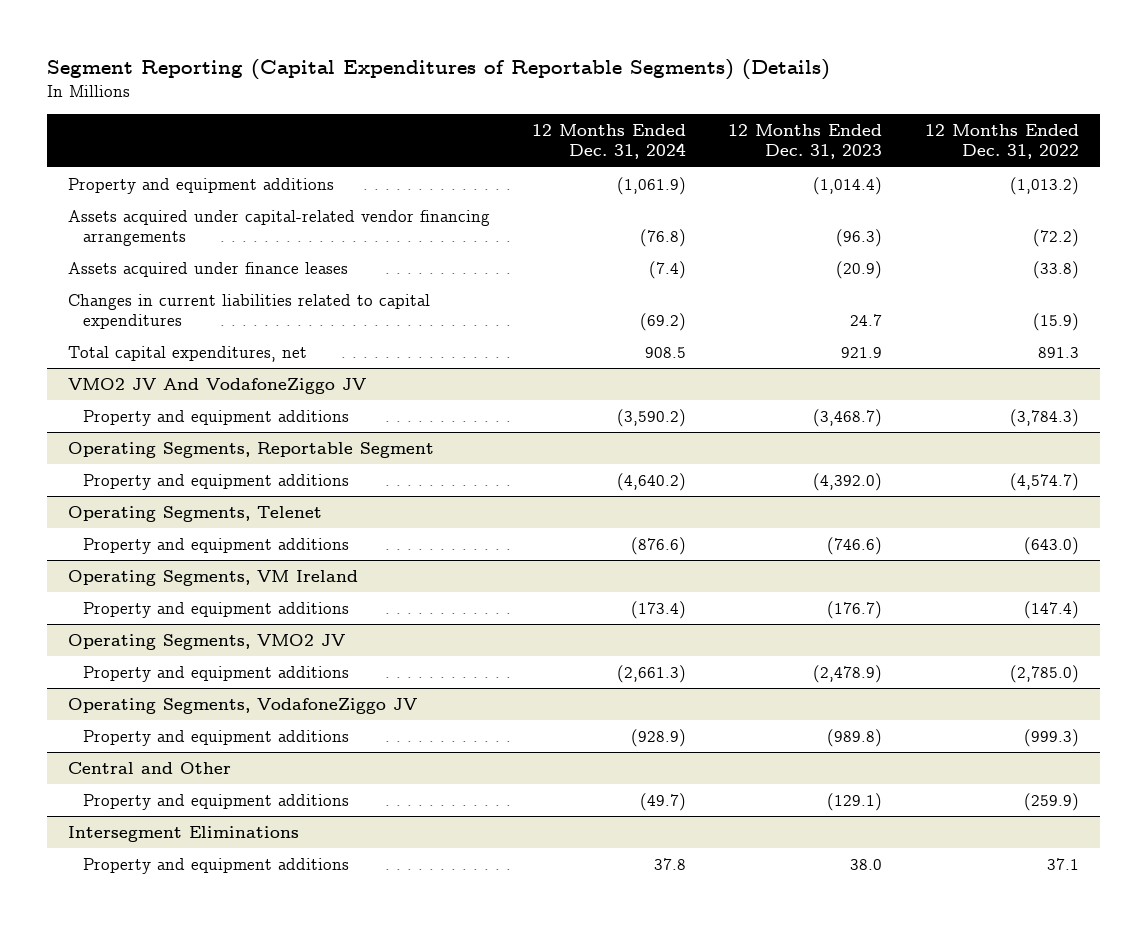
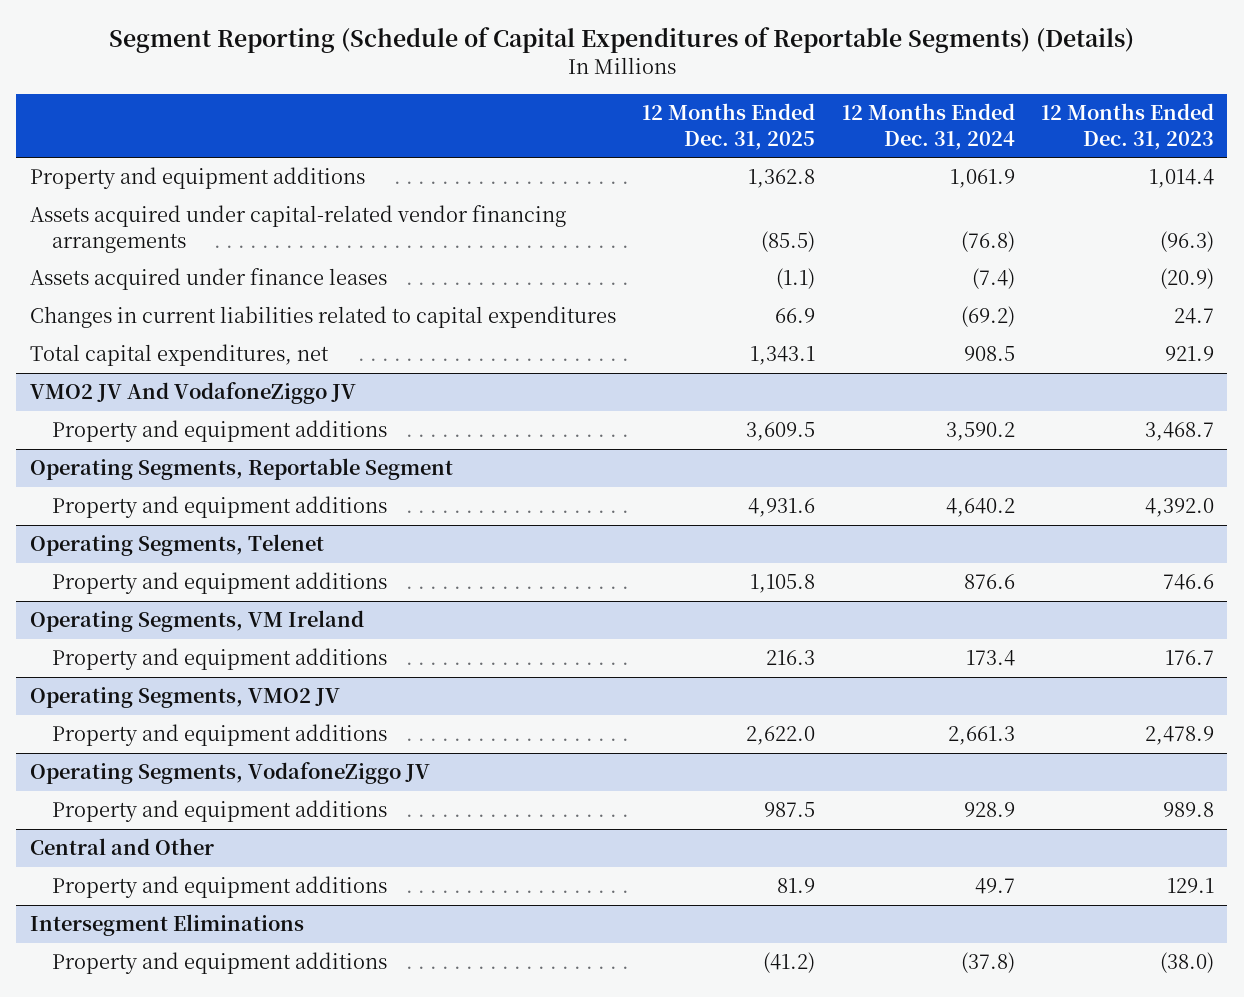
- Segment Reporting (Capital Expenditures of Reportable Segments) (Details)
+ Segment Reporting (Schedule of Capital Expenditures of Reportable Segments) (Details)
- | 12 Months Ended Dec. 31, 2024 | 12 Months Ended Dec. 31, 2023 | 12 Months Ended Dec. 31, 2022
+ | 12 Months Ended Dec. 31, 2025 | 12 Months Ended Dec. 31, 2024 | 12 Months Ended Dec. 31, 2023
- Property and equipment additions | (1,061.9) | (1,014.4) | (1,013.2)
+ Property and equipment additions | 1,362.8 | 1,061.9 | 1,014.4
@ VMO2 JV And VodafoneZiggo JV
- Property and equipment additions | (3,590.2) | (3,468.7) | (3,784.3)
+ Property and equipment additions | 3,609.5 | 3,590.2 | 3,468.7
@ Operating Segments, Reportable Segment
- Property and equipment additions | (4,640.2) | (4,392.0) | (4,574.7)
+ Property and equipment additions | 4,931.6 | 4,640.2 | 4,392.0
@ Operating Segments, Telenet
- Property and equipment additions | (876.6) | (746.6) | (643.0)
+ Property and equipment additions | 1,105.8 | 876.6 | 746.6
@ Operating Segments, VM Ireland
- Property and equipment additions | (173.4) | (176.7) | (147.4)
+ Property and equipment additions | 216.3 | 173.4 | 176.7
@ Operating Segments, VMO2 JV
- Property and equipment additions | (2,661.3) | (2,478.9) | (2,785.0)
+ Property and equipment additions | 2,622.0 | 2,661.3 | 2,478.9
@ Operating Segments, VodafoneZiggo JV
- Property and equipment additions | (928.9) | (989.8) | (999.3)
+ Property and equipment additions | 987.5 | 928.9 | 989.8
@ Central and Other
- Property and equipment additions | (49.7) | (129.1) | (259.9)
+ Property and equipment additions | 81.9 | 49.7 | 129.1
@ Intersegment Eliminations
- Property and equipment additions | 37.8 | 38.0 | 37.1
+ Property and equipment additions | (41.2) | (37.8) | (38.0)

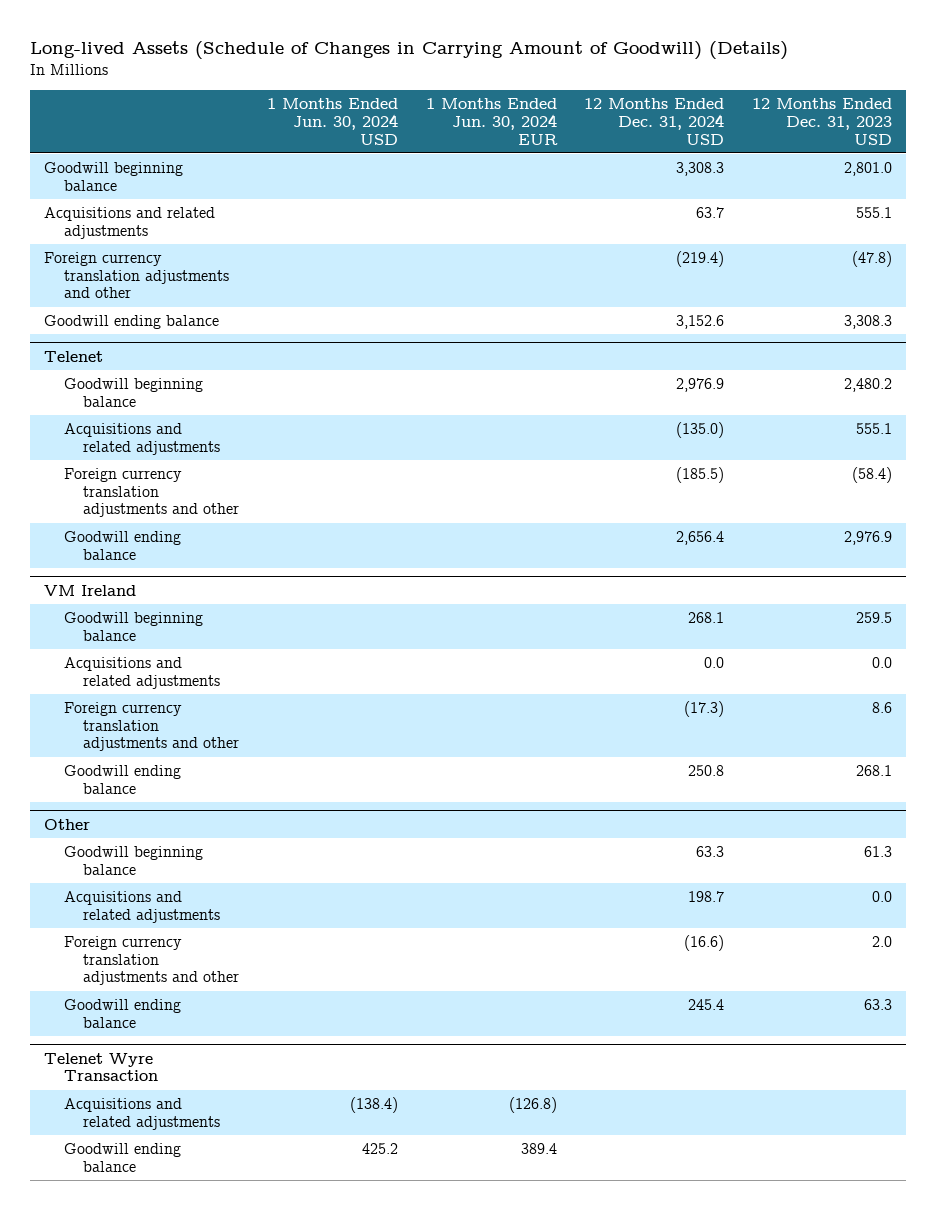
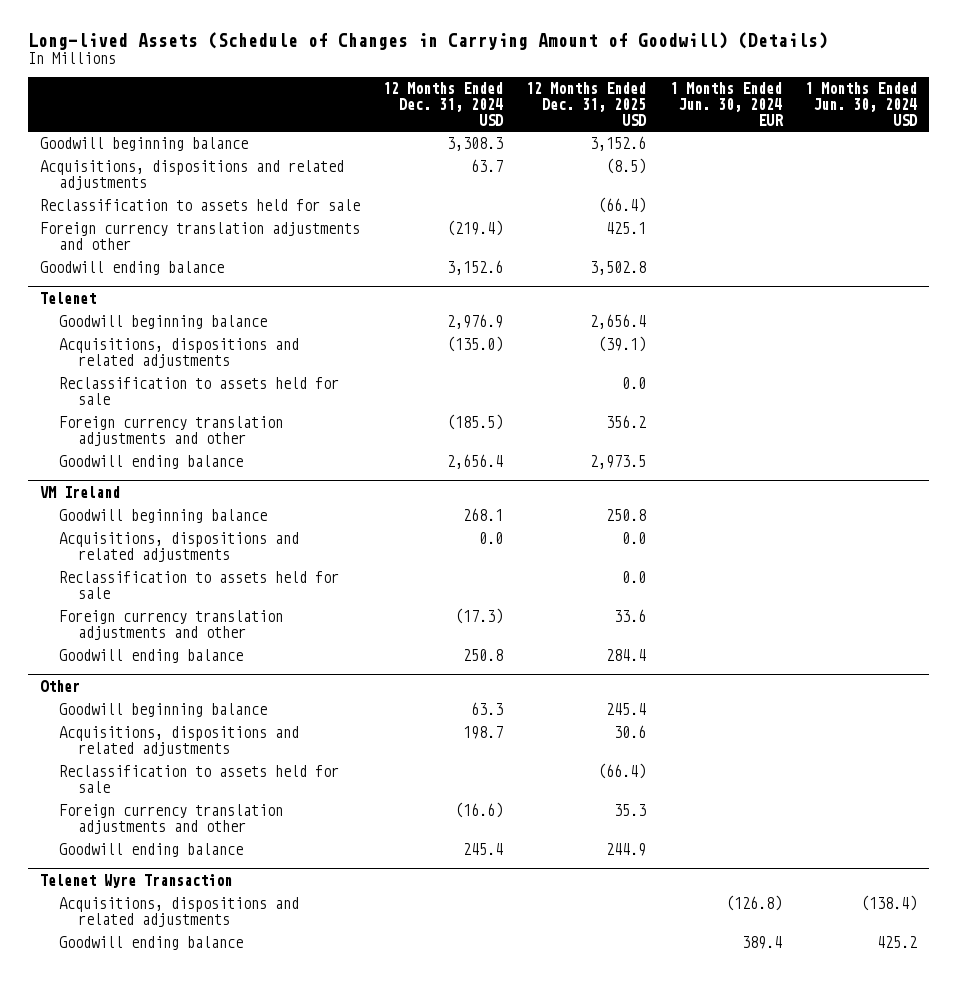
- | 1 Months Ended Jun. 30, 2024 USD | 1 Months Ended Jun. 30, 2024 EUR | 12 Months Ended Dec. 31, 2024 USD | 12 Months Ended Dec. 31, 2023 USD
+ | 12 Months Ended Dec. 31, 2024 USD | 12 Months Ended Dec. 31, 2025 USD | 1 Months Ended Jun. 30, 2024 EUR | 1 Months Ended Jun. 30, 2024 USD
- Acquisitions and related adjustments | | | 63.7 | 555.1
+ Acquisitions, dispositions and related adjustments | 63.7 | (8.5) | |
+ Reclassification to assets held for sale | | (66.4) | |
@ Telenet
- Acquisitions and related adjustments | | | (135.0) | 555.1
+ Acquisitions, dispositions and related adjustments | (135.0) | (39.1) | |
+ Reclassification to assets held for sale | | 0.0 | |
@ VM Ireland
- Acquisitions and related adjustments | | | 0.0 | 0.0
+ Acquisitions, dispositions and related adjustments | 0.0 | 0.0 | |
+ Reclassification to assets held for sale | | 0.0 | |
@ Other
- Acquisitions and related adjustments | | | 198.7 | 0.0
+ Acquisitions, dispositions and related adjustments | 198.7 | 30.6 | |
+ Reclassification to assets held for sale | | (66.4) | |
@ Telenet Wyre Transaction
- Acquisitions and related adjustments | (138.4) | (126.8) | |
+ Acquisitions, dispositions and related adjustments | | | (126.8) | (138.4)

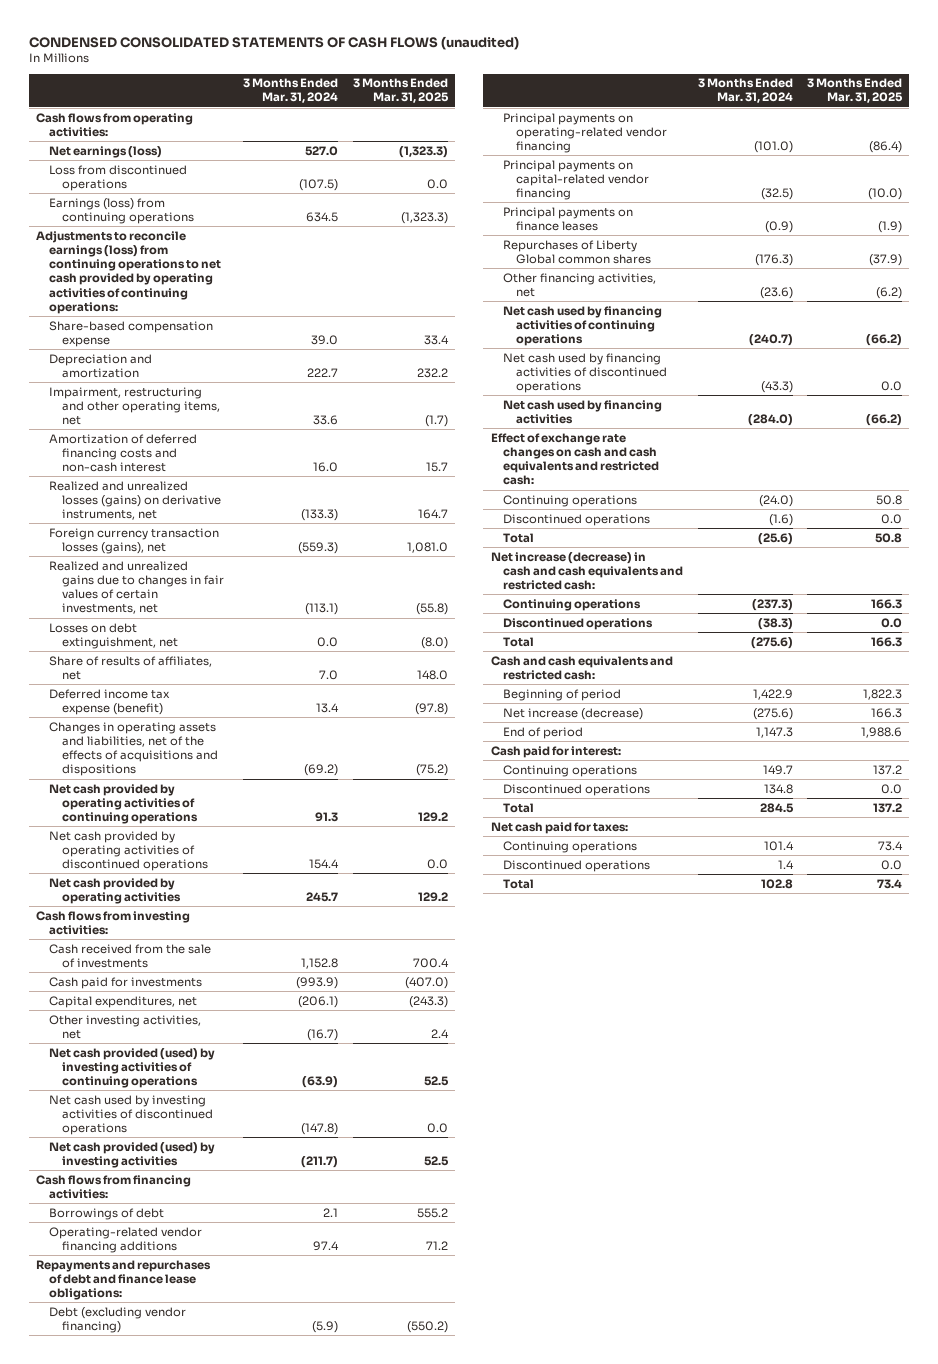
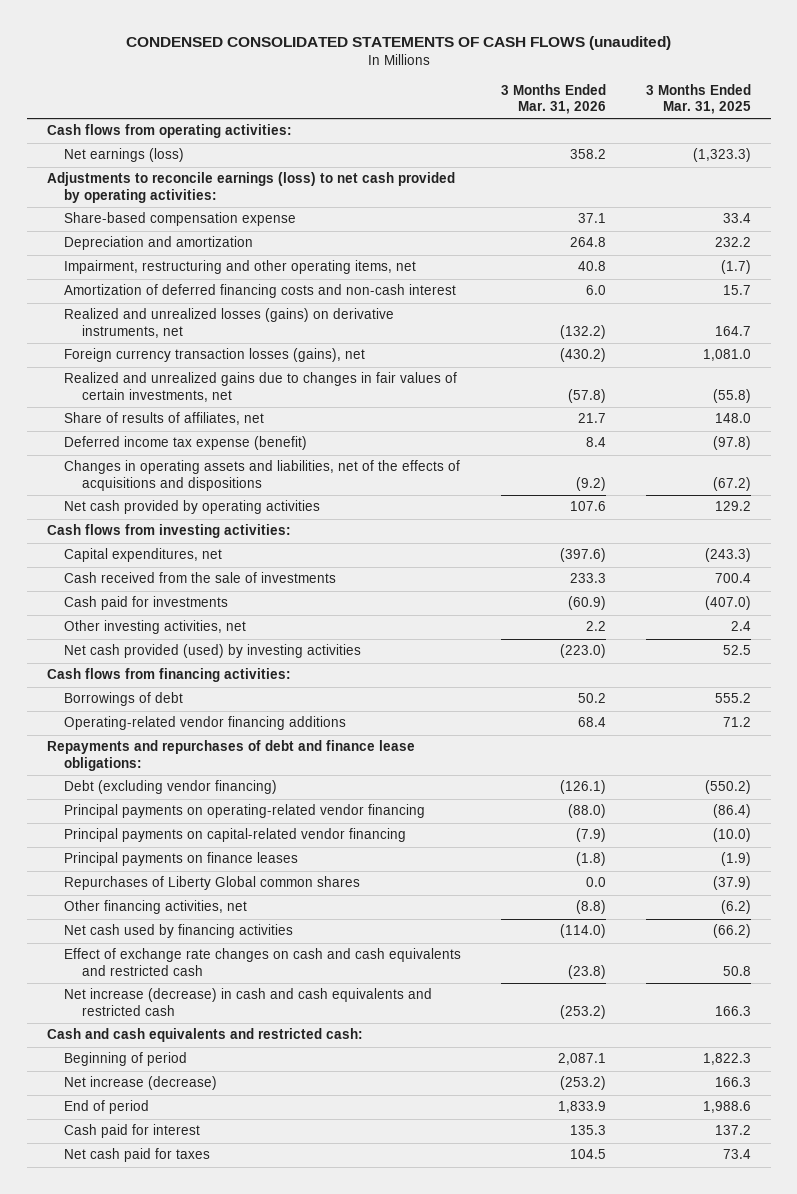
- | 3 Months Ended Mar. 31, 2024 | 3 Months Ended Mar. 31, 2025
+ | 3 Months Ended Mar. 31, 2026 | 3 Months Ended Mar. 31, 2025
- Loss from discontinued operations | (107.5) | 0.0
- Earnings (loss) from continuing operations | 634.5 | (1,323.3)
- Adjustments to reconcile earnings (loss) from continuing operations to net cash provided by operating activities of continuing operations:
+ Adjustments to reconcile earnings (loss) to net cash provided by operating activities:
- Losses on debt extinguishment, net | 0.0 | (8.0)
- Changes in operating assets and liabilities, net of the effects of acquisitions and dispositions | (69.2) | (75.2)
- Net cash provided by operating activities of continuing operations | 91.3 | 129.2
- Net cash provided by operating activities of discontinued operations | 154.4 | 0.0
+ Changes in operating assets and liabilities, net of the effects of acquisitions and dispositions | (9.2) | (67.2)
moved up: Capital expenditures, net | (397.6) | (243.3)
- Net cash provided (used) by investing activities of continuing operations | (63.9) | 52.5
- Net cash used by investing activities of discontinued operations | (147.8) | 0.0
- Net cash used by financing activities of continuing operations | (240.7) | (66.2)
- Net cash used by financing activities of discontinued operations | (43.3) | 0.0
- Effect of exchange rate changes on cash and cash equivalents and restricted cash:
- Continuing operations | (24.0) | 50.8
- Discontinued operations | (1.6) | 0.0
- Total | (25.6) | 50.8
- Net increase (decrease) in cash and cash equivalents and restricted cash:
- Continuing operations | (237.3) | 166.3
- Discontinued operations | (38.3) | 0.0
- Total | (275.6) | 166.3
+ Effect of exchange rate changes on cash and cash equivalents and restricted cash | (23.8) | 50.8
+ Net increase (decrease) in cash and cash equivalents and restricted cash | (253.2) | 166.3
- Cash paid for interest:
- Continuing operations | 149.7 | 137.2
- Discontinued operations | 134.8 | 0.0
- Total | 284.5 | 137.2
- Net cash paid for taxes:
- Continuing operations | 101.4 | 73.4
- Discontinued operations | 1.4 | 0.0
- Total | 102.8 | 73.4
+ Cash paid for interest | 135.3 | 137.2
+ Net cash paid for taxes | 104.5 | 73.4

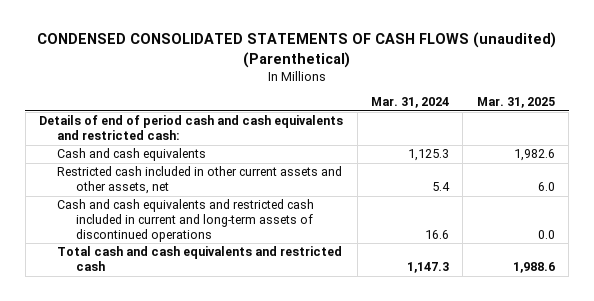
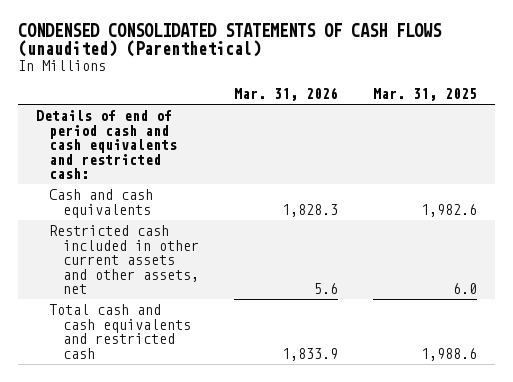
- | Mar. 31, 2024 | Mar. 31, 2025
+ | Mar. 31, 2026 | Mar. 31, 2025
- Cash and cash equivalents and restricted cash included in current and long-term assets of discontinued operations | 16.6 | 0.0

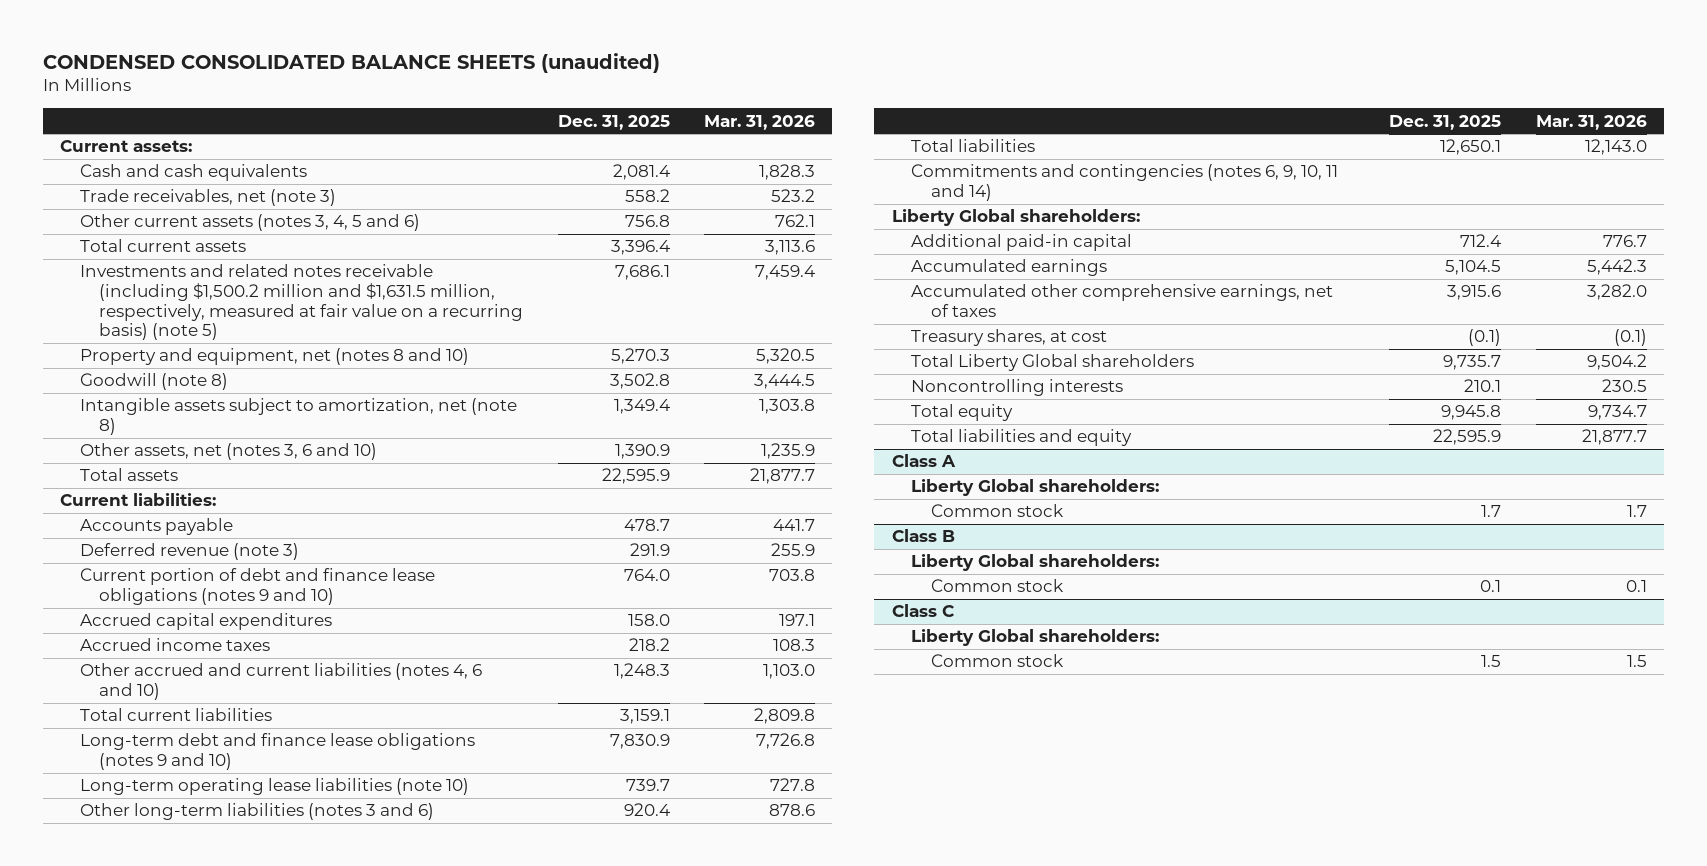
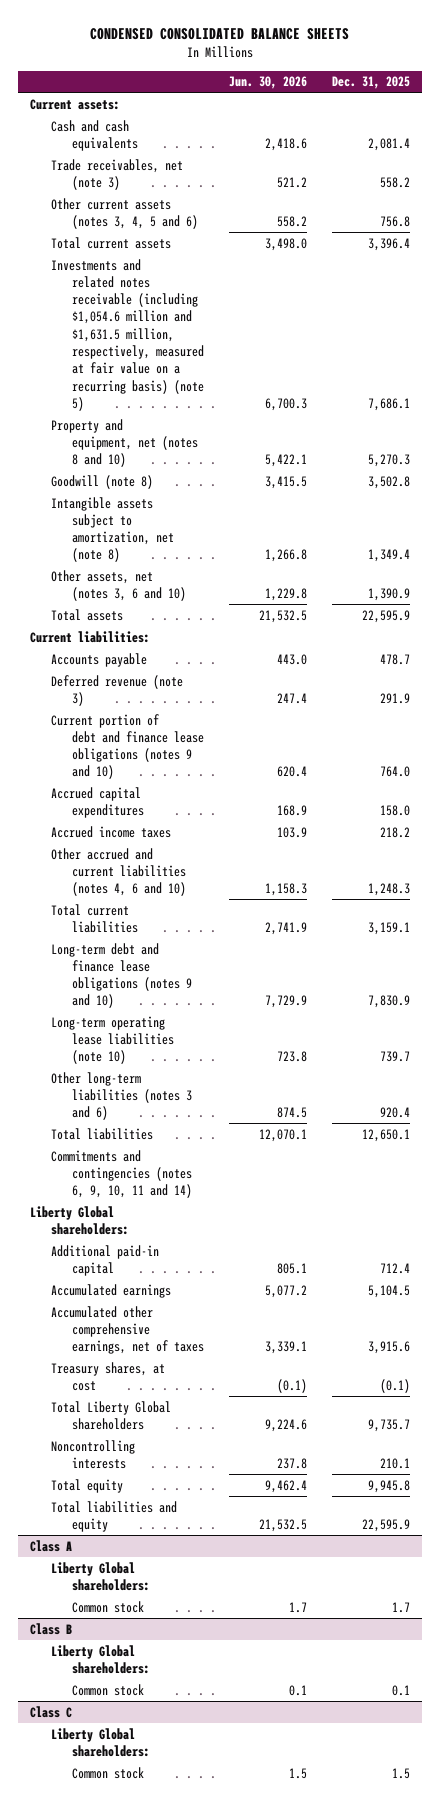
- CONDENSED CONSOLIDATED BALANCE SHEETS (unaudited)
+ CONDENSED CONSOLIDATED BALANCE SHEETS
- | Dec. 31, 2025 | Mar. 31, 2026
+ | Jun. 30, 2026 | Dec. 31, 2025
- Investments and related notes receivable (including $1,500.2 million and $1,631.5 million, respectively, measured at fair value on a recurring basis) (note 5) | 7,686.1 | 7,459.4
+ Investments and related notes receivable (including $1,054.6 million and $1,631.5 million, respectively, measured at fair value on a recurring basis) (note 5) | 6,700.3 | 7,686.1

